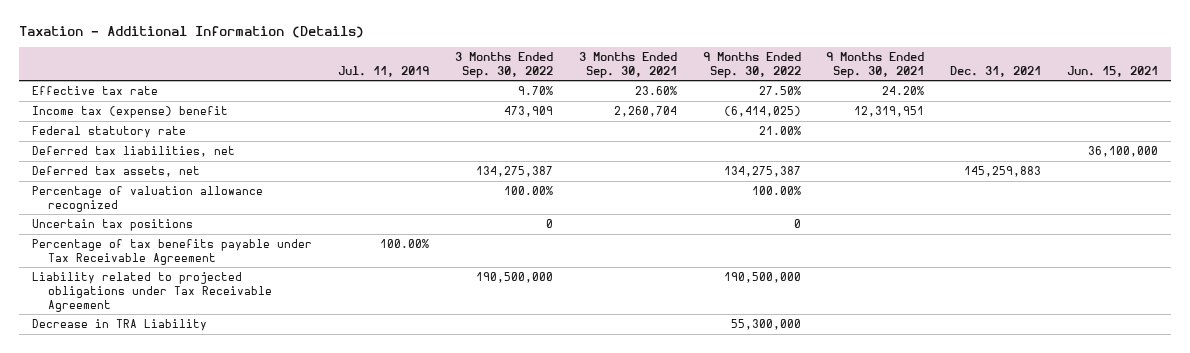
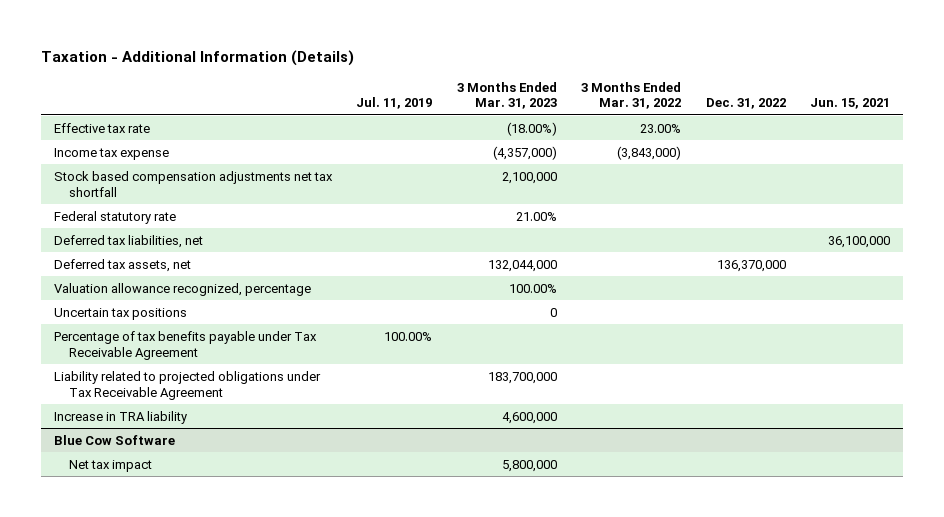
- | Jul. 11, 2019 | 3 Months Ended Sep. 30, 2022 | 3 Months Ended Sep. 30, 2021 | 9 Months Ended Sep. 30, 2022 | 9 Months Ended Sep. 30, 2021 | Dec. 31, 2021 | Jun. 15, 2021
+ | Jul. 11, 2019 | 3 Months Ended Mar. 31, 2023 | 3 Months Ended Mar. 31, 2022 | Dec. 31, 2022 | Jun. 15, 2021
- Income tax (expense) benefit | | 473,909 | 2,260,704 | (6,414,025) | 12,319,951 | |
+ Income tax expense | | (4,357,000) | (3,843,000) | |
+ Stock based compensation adjustments net tax shortfall | | 2,100,000 | | |
- Percentage of valuation allowance recognized | | 100.00% | | 100.00% | | |
+ Valuation allowance recognized, percentage | | 100.00% | | |
- Decrease in TRA Liability | | | | 55,300,000 | | |
+ Increase in TRA liability | | 4,600,000 | | |
+ Blue Cow Software
+ Net tax impact | | 5,800,000 | | |

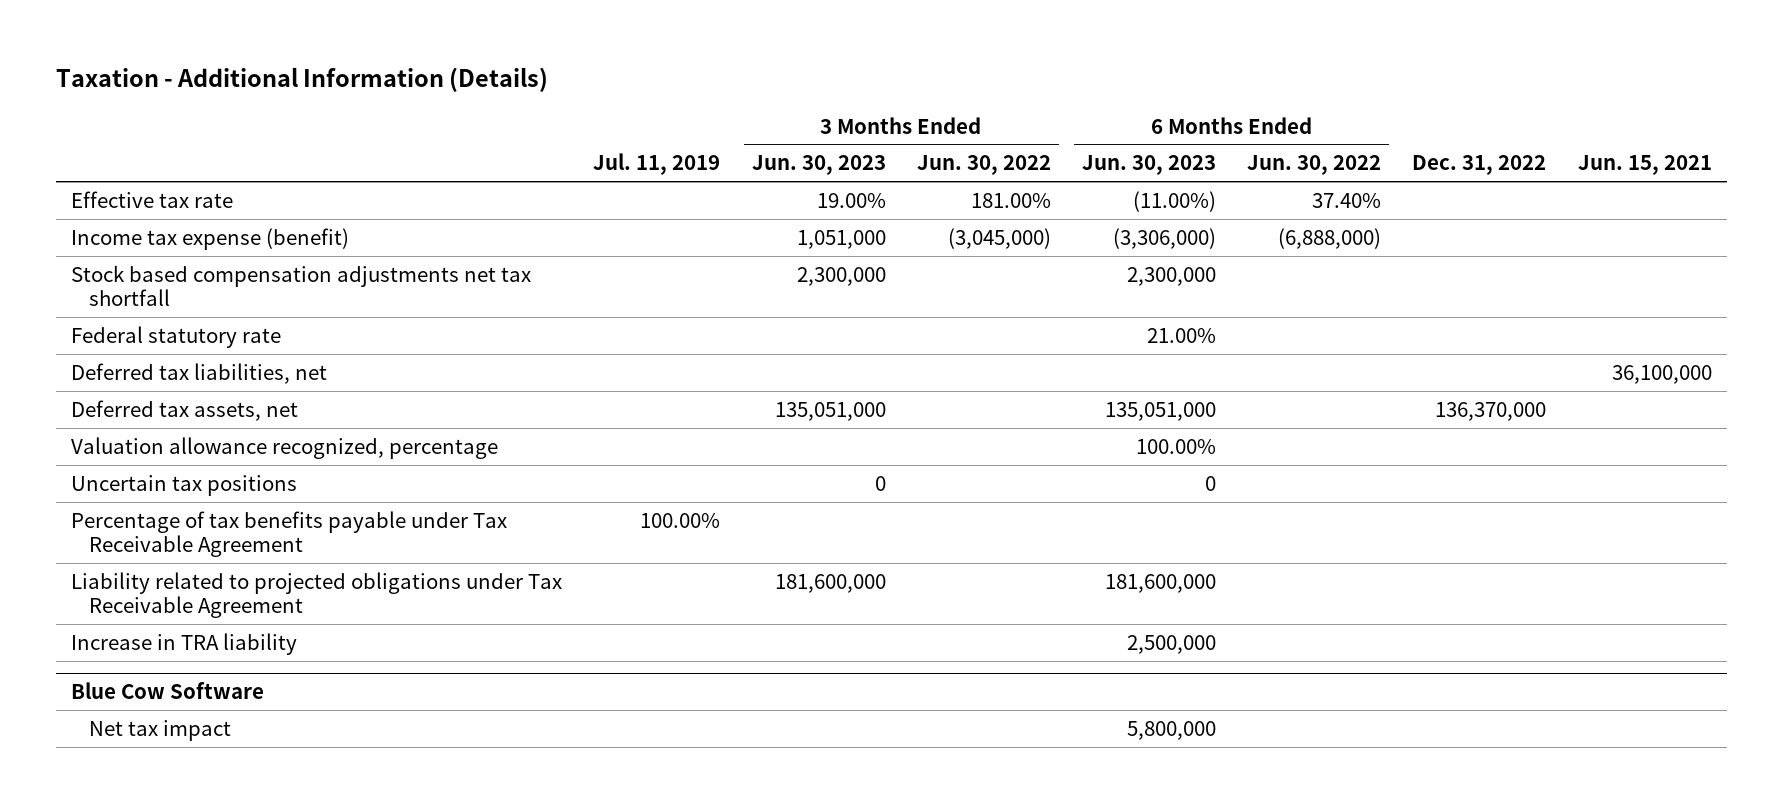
- | Jul. 11, 2019 | 3 Months Ended Mar. 31, 2023 | 3 Months Ended Mar. 31, 2022 | Dec. 31, 2022 | Jun. 15, 2021
+ | Jul. 11, 2019 | 3 Months Ended Jun. 30, 2023 | 3 Months Ended Jun. 30, 2022 | 6 Months Ended Jun. 30, 2023 | 6 Months Ended Jun. 30, 2022 | Dec. 31, 2022 | Jun. 15, 2021
- Income tax expense | | (4,357,000) | (3,843,000) | |
+ Income tax expense (benefit) | | 1,051,000 | (3,045,000) | (3,306,000) | (6,888,000) | |

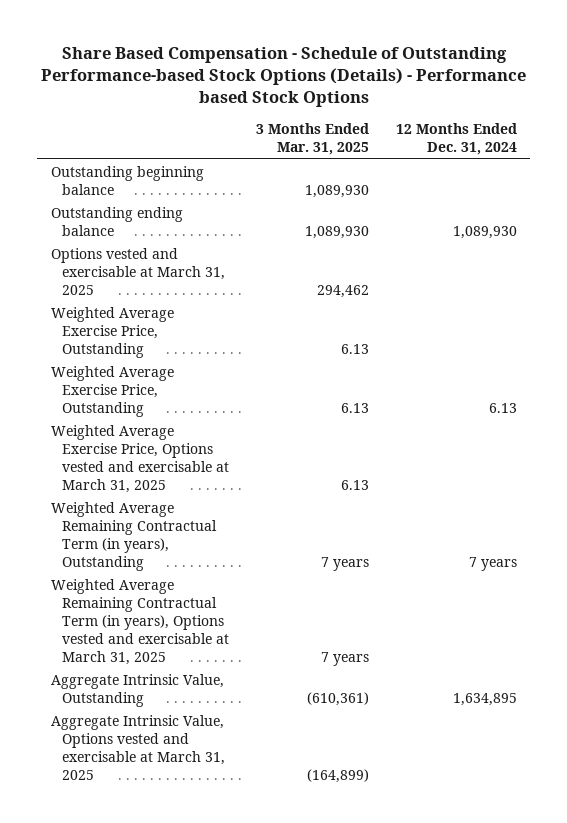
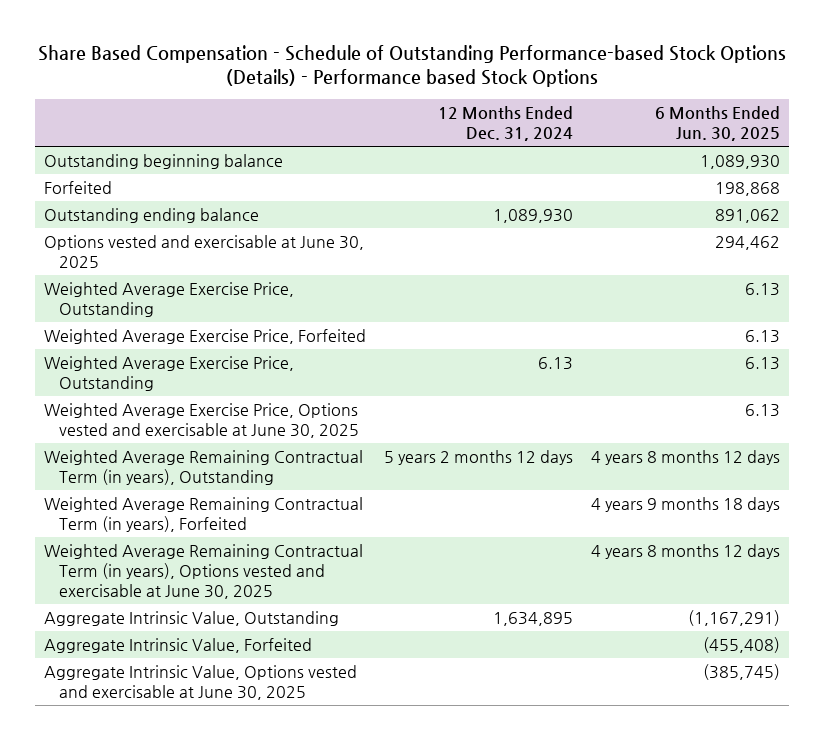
- | 3 Months Ended Mar. 31, 2025 | 12 Months Ended Dec. 31, 2024
+ | 12 Months Ended Dec. 31, 2024 | 6 Months Ended Jun. 30, 2025
+ Forfeited | | 198,868
- Options vested and exercisable at March 31, 2025 | 294,462 |
+ Options vested and exercisable at June 30, 2025 | | 294,462
+ Weighted Average Exercise Price, Forfeited | | 6.13
- Weighted Average Exercise Price, Options vested and exercisable at March 31, 2025 | 6.13 |
- Weighted Average Remaining Contractual Term (in years), Outstanding | 7 years | 7 years
- Weighted Average Remaining Contractual Term (in years), Options vested and exercisable at March 31, 2025 | 7 years |
+ Weighted Average Exercise Price, Options vested and exercisable at June 30, 2025 | | 6.13
+ Weighted Average Remaining Contractual Term (in years), Outstanding | 5 years 2 months 12 days | 4 years 8 months 12 days
+ Weighted Average Remaining Contractual Term (in years), Forfeited | | 4 years 9 months 18 days
+ Weighted Average Remaining Contractual Term (in years), Options vested and exercisable at June 30, 2025 | | 4 years 8 months 12 days
- Aggregate Intrinsic Value, Options vested and exercisable at March 31, 2025 | (164,899) |
+ Aggregate Intrinsic Value, Forfeited | | (455,408)
+ Aggregate Intrinsic Value, Options vested and exercisable at June 30, 2025 | | (385,745)

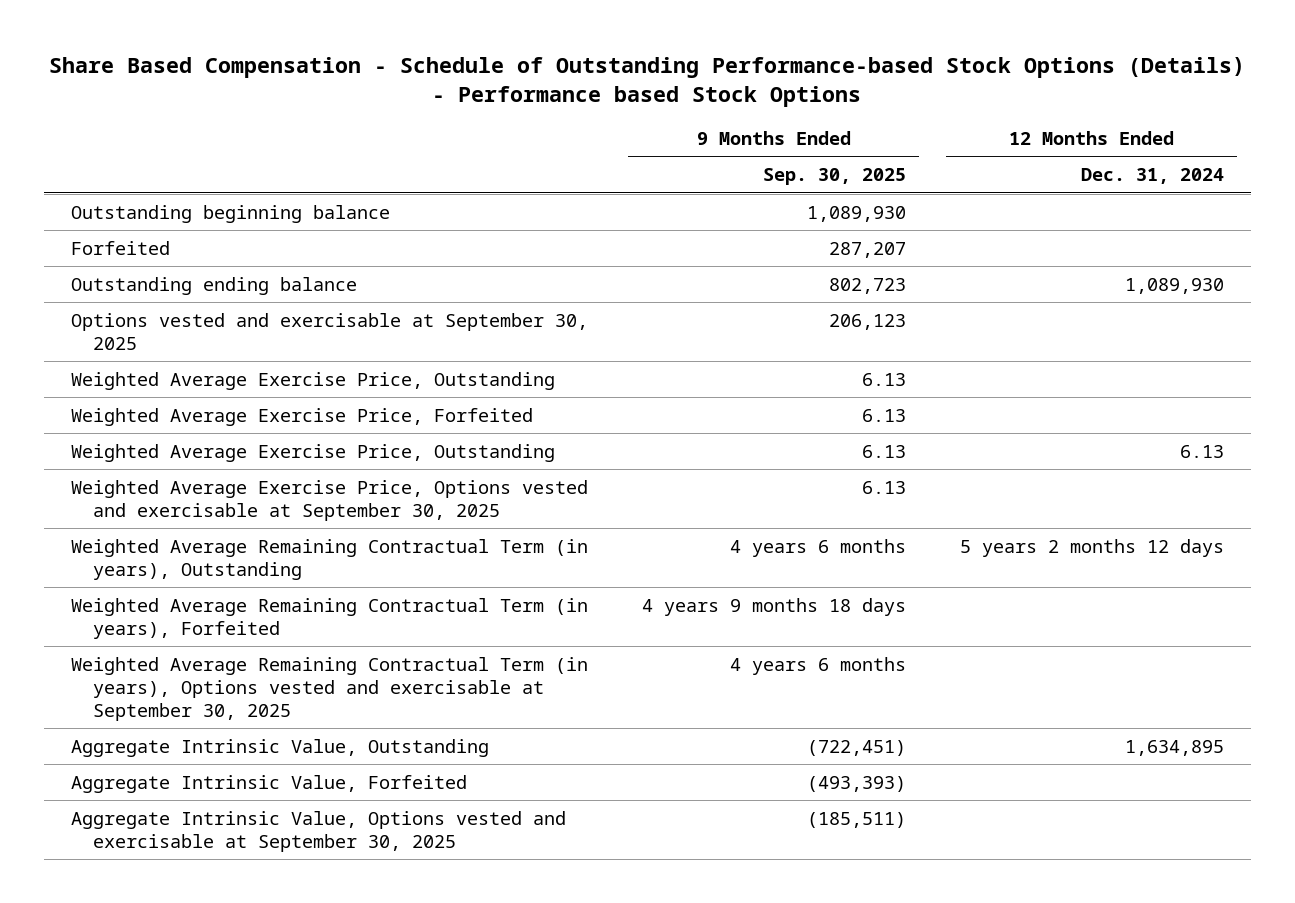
- | 12 Months Ended Dec. 31, 2024 | 6 Months Ended Jun. 30, 2025
+ | 9 Months Ended Sep. 30, 2025 | 12 Months Ended Dec. 31, 2024
- Options vested and exercisable at June 30, 2025 | | 294,462
+ Options vested and exercisable at September 30, 2025 | 206,123 |
- Weighted Average Exercise Price, Options vested and exercisable at June 30, 2025 | | 6.13
+ Weighted Average Exercise Price, Options vested and exercisable at September 30, 2025 | 6.13 |
- Weighted Average Remaining Contractual Term (in years), Options vested and exercisable at June 30, 2025 | | 4 years 8 months 12 days
+ Weighted Average Remaining Contractual Term (in years), Options vested and exercisable at September 30, 2025 | 4 years 6 months |
- Aggregate Intrinsic Value, Options vested and exercisable at June 30, 2025 | | (385,745)
+ Aggregate Intrinsic Value, Options vested and exercisable at September 30, 2025 | (185,511) |

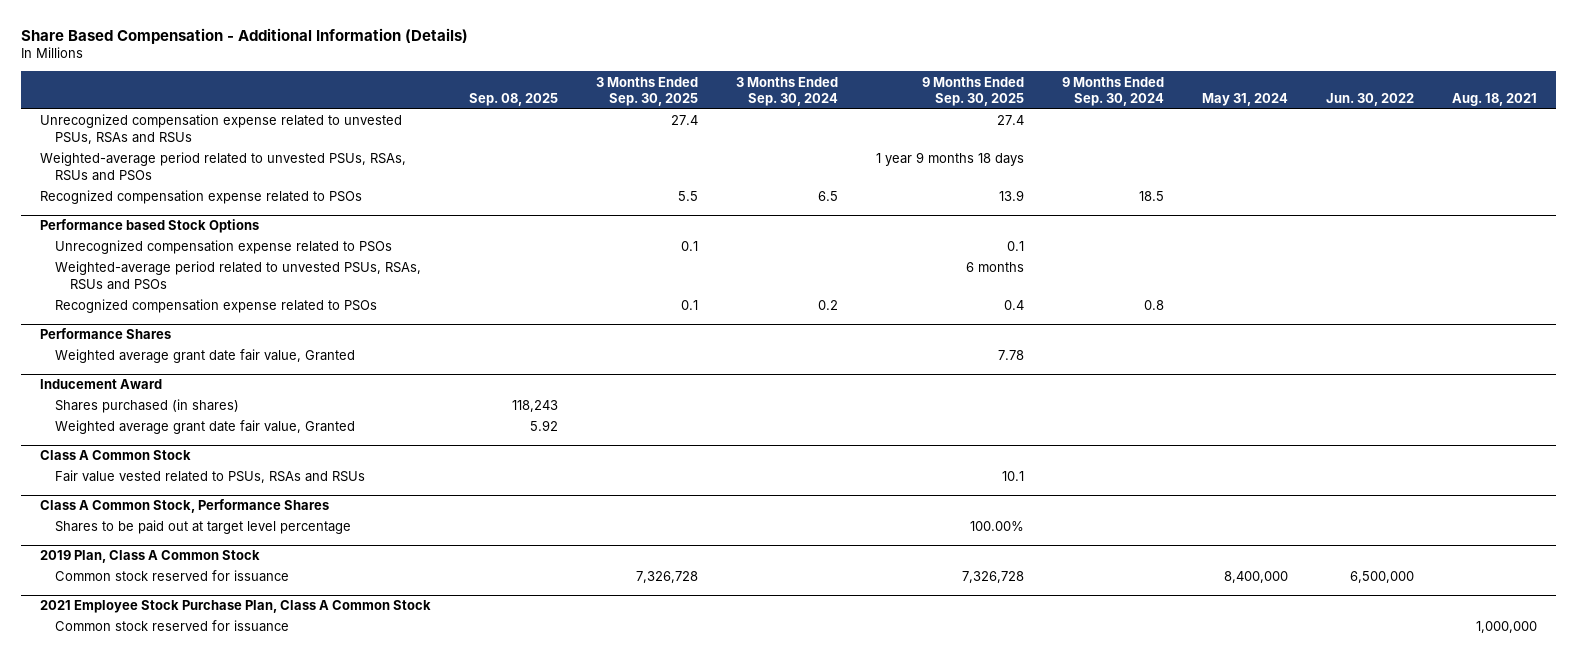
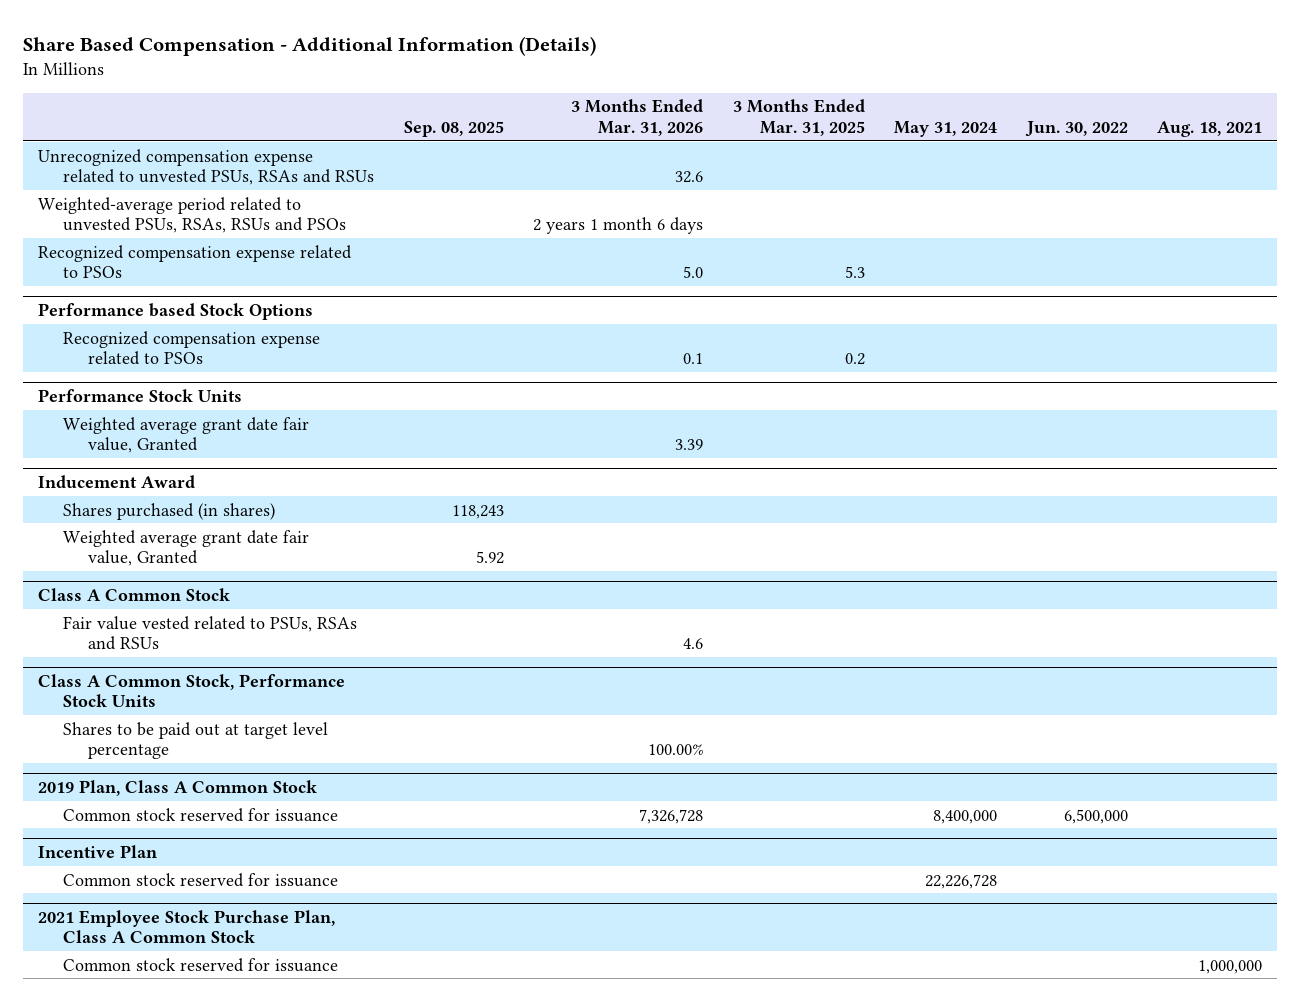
- | Sep. 08, 2025 | 3 Months Ended Sep. 30, 2025 | 3 Months Ended Sep. 30, 2024 | 9 Months Ended Sep. 30, 2025 | 9 Months Ended Sep. 30, 2024 | May 31, 2024 | Jun. 30, 2022 | Aug. 18, 2021
+ | Sep. 08, 2025 | 3 Months Ended Mar. 31, 2026 | 3 Months Ended Mar. 31, 2025 | May 31, 2024 | Jun. 30, 2022 | Aug. 18, 2021
@ Performance based Stock Options
- Unrecognized compensation expense related to PSOs | | 0.1 | | 0.1 | | | |
- Weighted-average period related to unvested PSUs, RSAs, RSUs and PSOs | | | | 6 months | | | |
- Performance Shares
+ Performance Stock Units
- Class A Common Stock, Performance Shares
+ Class A Common Stock, Performance Stock Units
+ Incentive Plan
+ Common stock reserved for issuance | | | | 22,226,728 | |

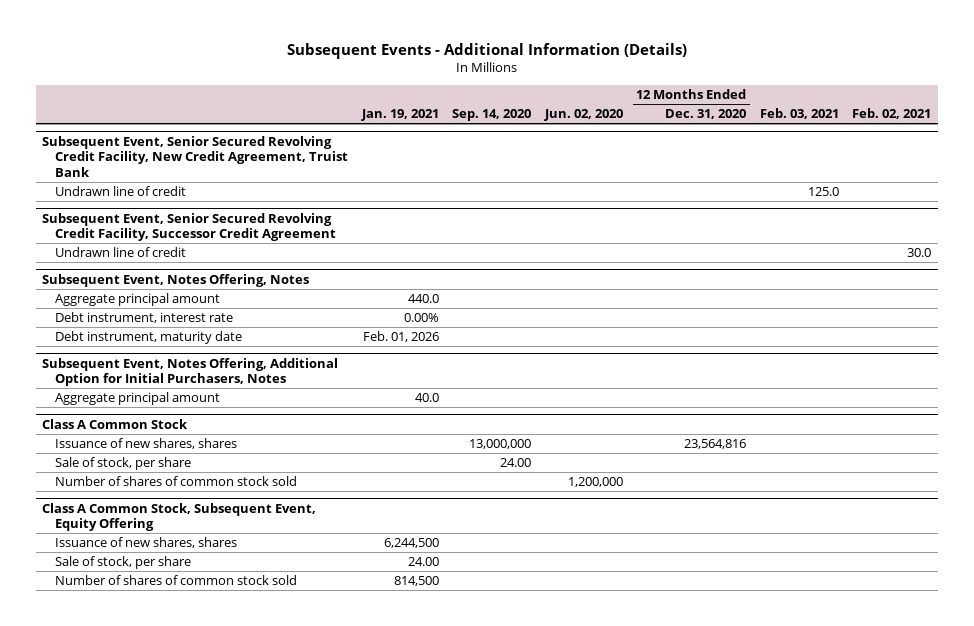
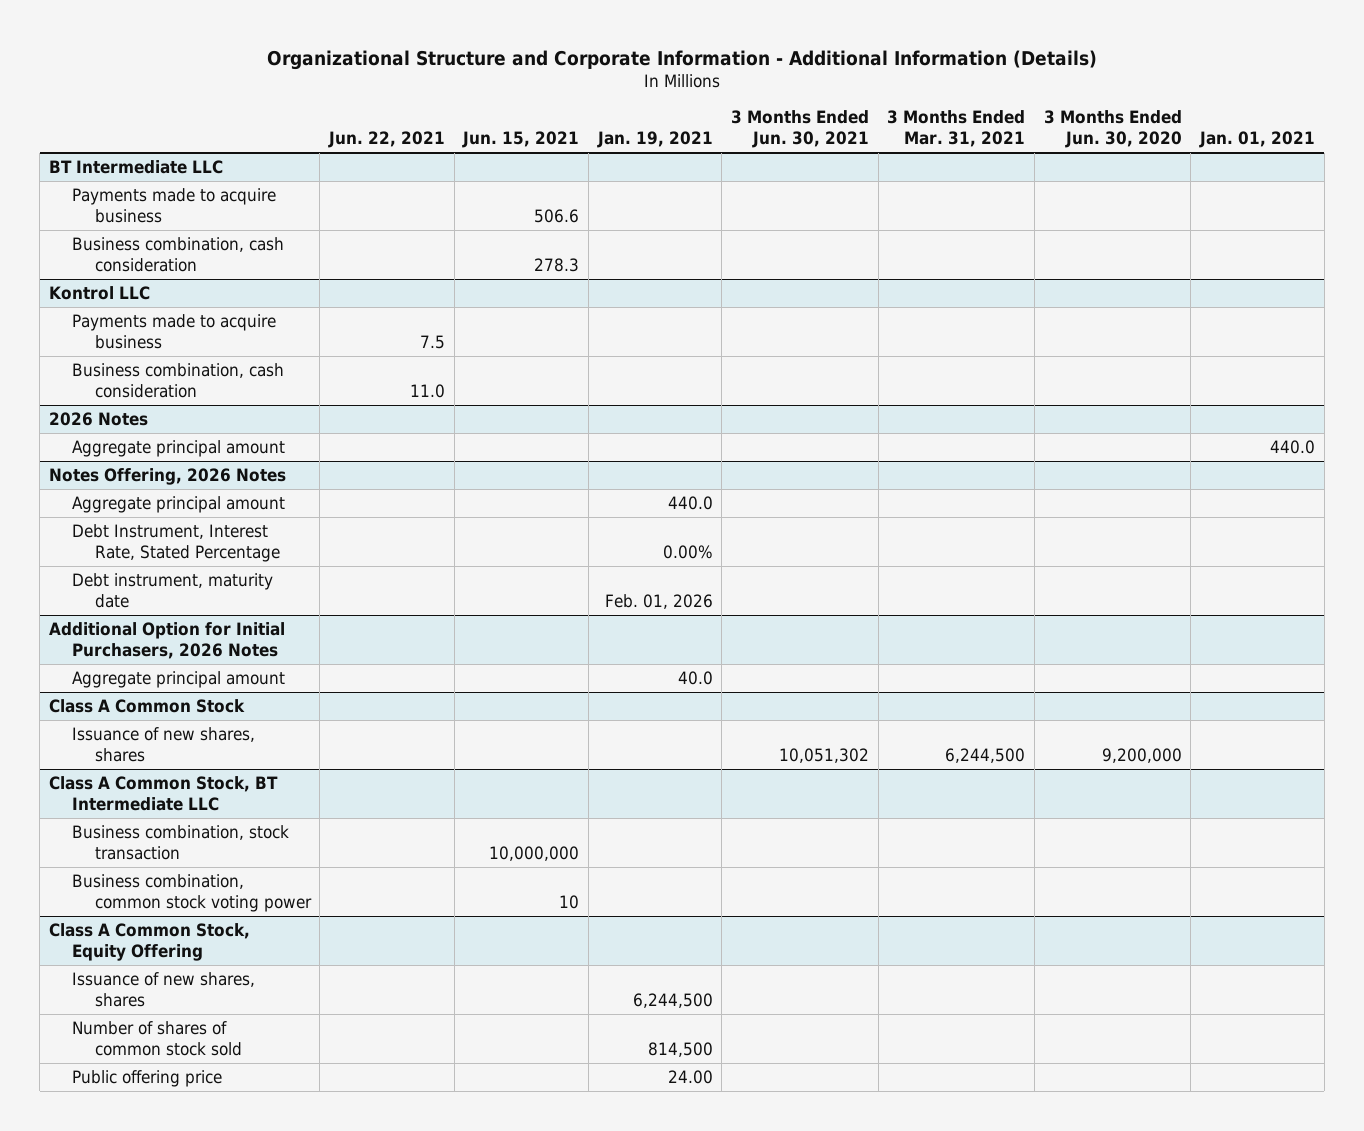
- Subsequent Events - Additional Information (Details)
+ Organizational Structure and Corporate Information - Additional Information (Details)
- | Jan. 19, 2021 | Sep. 14, 2020 | Jun. 02, 2020 | 12 Months Ended Dec. 31, 2020 | Feb. 03, 2021 | Feb. 02, 2021
+ | Jun. 22, 2021 | Jun. 15, 2021 | Jan. 19, 2021 | 3 Months Ended Jun. 30, 2021 | 3 Months Ended Mar. 31, 2021 | 3 Months Ended Jun. 30, 2020 | Jan. 01, 2021
- Subsequent Event, Senior Secured Revolving Credit Facility, New Credit Agreement, Truist Bank
- Undrawn line of credit | | | | | 125.0 |
- Subsequent Event, Senior Secured Revolving Credit Facility, Successor Credit Agreement
- Undrawn line of credit | | | | | | 30.0
- Subsequent Event, Notes Offering, Notes
+ BT Intermediate LLC
+ Payments made to acquire business | | 506.6 | | | | |
+ Business combination, cash consideration | | 278.3 | | | | |
+ Kontrol LLC
+ Payments made to acquire business | 7.5 | | | | | |
+ Business combination, cash consideration | 11.0 | | | | | |
+ 2026 Notes
+ Aggregate principal amount | | | | | | | 440.0
+ Notes Offering, 2026 Notes
- Debt instrument, interest rate | 0.00% | | | | |
+ Debt Instrument, Interest Rate, Stated Percentage | | | 0.00% | | | |
- Subsequent Event, Notes Offering, Additional Option for Initial Purchasers, Notes
+ Additional Option for Initial Purchasers, 2026 Notes
@ Class A Common Stock
- Sale of stock, per share | | 24.00 | | | |
- Number of shares of common stock sold | | | 1,200,000 | | |
- Class A Common Stock, Subsequent Event, Equity Offering
+ Class A Common Stock, BT Intermediate LLC
+ Business combination, stock transaction | | 10,000,000 | | | | |
+ Business combination, common stock voting power | | 10 | | | | |
+ Class A Common Stock, Equity Offering
- Sale of stock, per share | 24.00 | | | | |
+ Public offering price | | | 24.00 | | | |

